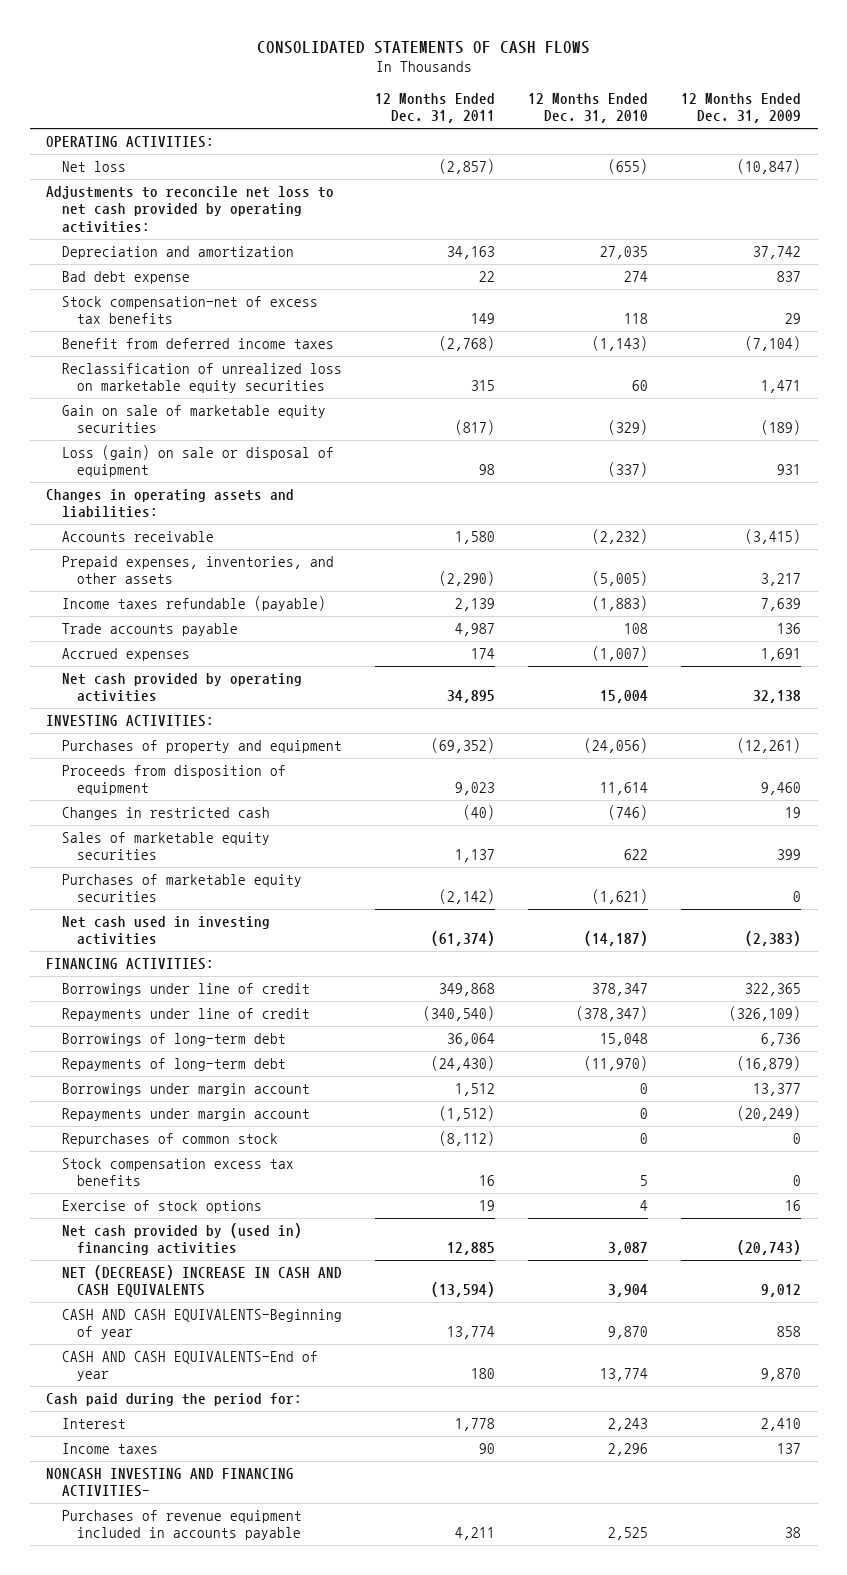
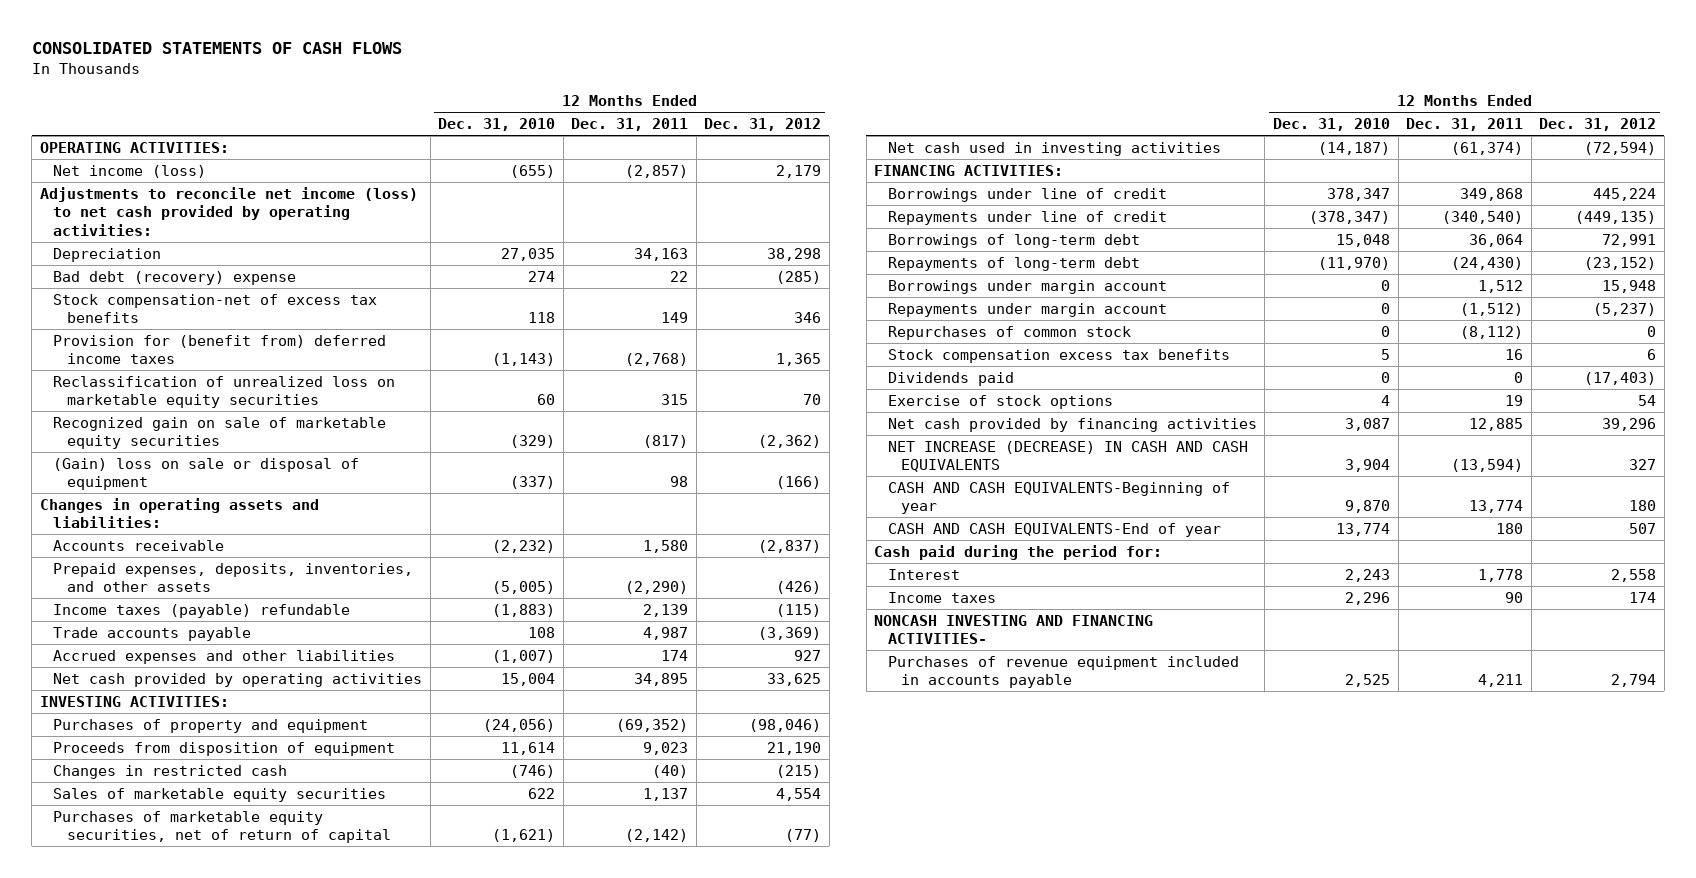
- | 12 Months Ended Dec. 31, 2011 | 12 Months Ended Dec. 31, 2010 | 12 Months Ended Dec. 31, 2009
+ | 12 Months Ended Dec. 31, 2010 | 12 Months Ended Dec. 31, 2011 | 12 Months Ended Dec. 31, 2012
- Net loss | (2,857) | (655) | (10,847)
- Adjustments to reconcile net loss to net cash provided by operating activities:
- Depreciation and amortization | 34,163 | 27,035 | 37,742
- Bad debt expense | 22 | 274 | 837
+ Net income (loss) | (655) | (2,857) | 2,179
+ Adjustments to reconcile net income (loss) to net cash provided by operating activities:
+ Depreciation | 27,035 | 34,163 | 38,298
+ Bad debt (recovery) expense | 274 | 22 | (285)
- Benefit from deferred income taxes | (2,768) | (1,143) | (7,104)
+ Provision for (benefit from) deferred income taxes | (1,143) | (2,768) | 1,365
- Gain on sale of marketable equity securities | (817) | (329) | (189)
- Loss (gain) on sale or disposal of equipment | 98 | (337) | 931
+ Recognized gain on sale of marketable equity securities | (329) | (817) | (2,362)
+ (Gain) loss on sale or disposal of equipment | (337) | 98 | (166)
- Prepaid expenses, inventories, and other assets | (2,290) | (5,005) | 3,217
- Income taxes refundable (payable) | 2,139 | (1,883) | 7,639
+ Prepaid expenses, deposits, inventories, and other assets | (5,005) | (2,290) | (426)
+ Income taxes (payable) refundable | (1,883) | 2,139 | (115)
- Accrued expenses | 174 | (1,007) | 1,691
+ Accrued expenses and other liabilities | (1,007) | 174 | 927
- Purchases of marketable equity securities | (2,142) | (1,621) | 0
+ Purchases of marketable equity securities, net of return of capital | (1,621) | (2,142) | (77)
+ Dividends paid | 0 | 0 | (17,403)
- Net cash provided by (used in) financing activities | 12,885 | 3,087 | (20,743)
- NET (DECREASE) INCREASE IN CASH AND CASH EQUIVALENTS | (13,594) | 3,904 | 9,012
+ Net cash provided by financing activities | 3,087 | 12,885 | 39,296
+ NET INCREASE (DECREASE) IN CASH AND CASH EQUIVALENTS | 3,904 | (13,594) | 327

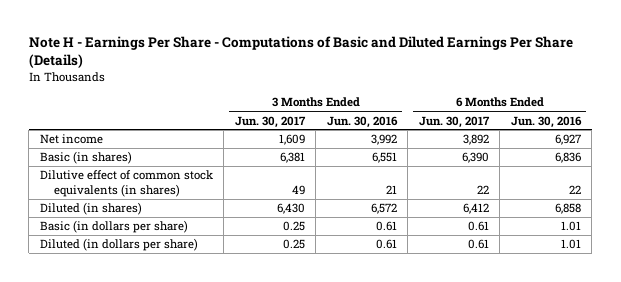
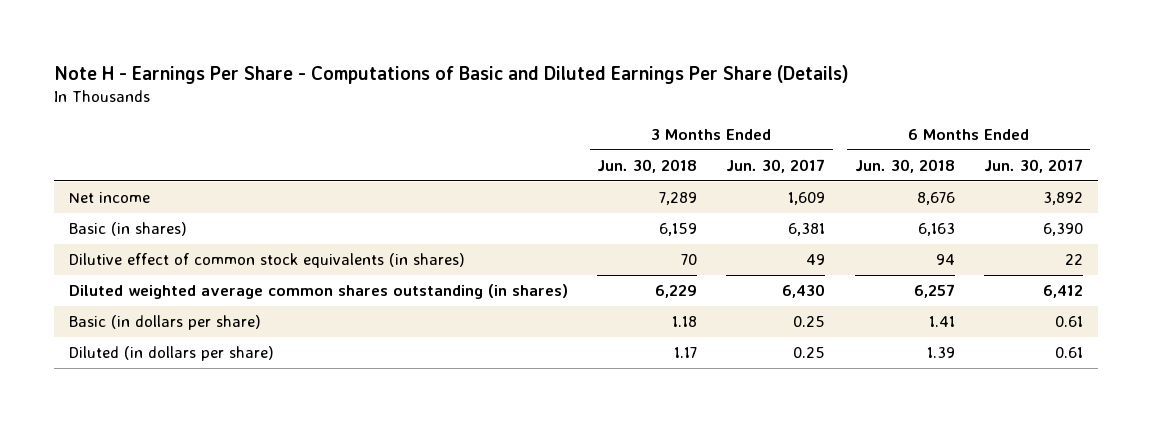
- | 3 Months Ended Jun. 30, 2017 | 3 Months Ended Jun. 30, 2016 | 6 Months Ended Jun. 30, 2017 | 6 Months Ended Jun. 30, 2016
+ | 3 Months Ended Jun. 30, 2018 | 3 Months Ended Jun. 30, 2017 | 6 Months Ended Jun. 30, 2018 | 6 Months Ended Jun. 30, 2017
- Diluted (in shares) | 6,430 | 6,572 | 6,412 | 6,858
+ Diluted weighted average common shares outstanding (in shares) | 6,229 | 6,430 | 6,257 | 6,412

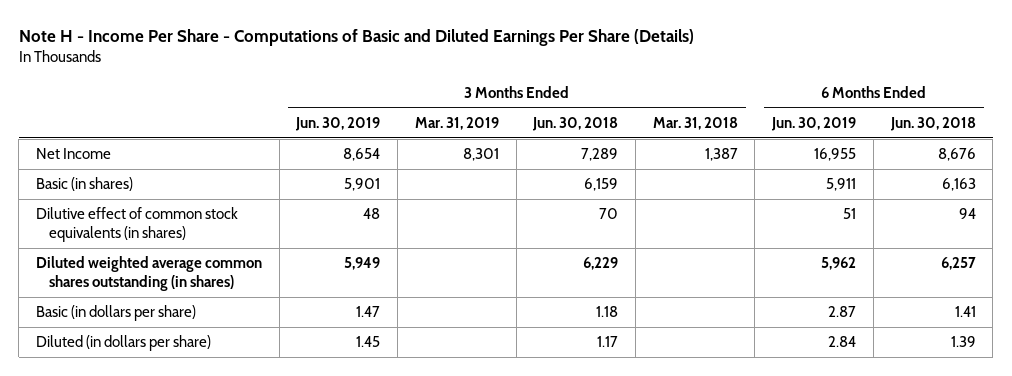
- Note H - Earnings Per Share - Computations of Basic and Diluted Earnings Per Share (Details)
+ Note H - Income Per Share - Computations of Basic and Diluted Earnings Per Share (Details)
- | 3 Months Ended Jun. 30, 2018 | 3 Months Ended Jun. 30, 2017 | 6 Months Ended Jun. 30, 2018 | 6 Months Ended Jun. 30, 2017
+ | 3 Months Ended Jun. 30, 2019 | 3 Months Ended Mar. 31, 2019 | 3 Months Ended Jun. 30, 2018 | 3 Months Ended Mar. 31, 2018 | 6 Months Ended Jun. 30, 2019 | 6 Months Ended Jun. 30, 2018
- Net income | 7,289 | 1,609 | 8,676 | 3,892
+ Net Income | 8,654 | 8,301 | 7,289 | 1,387 | 16,955 | 8,676

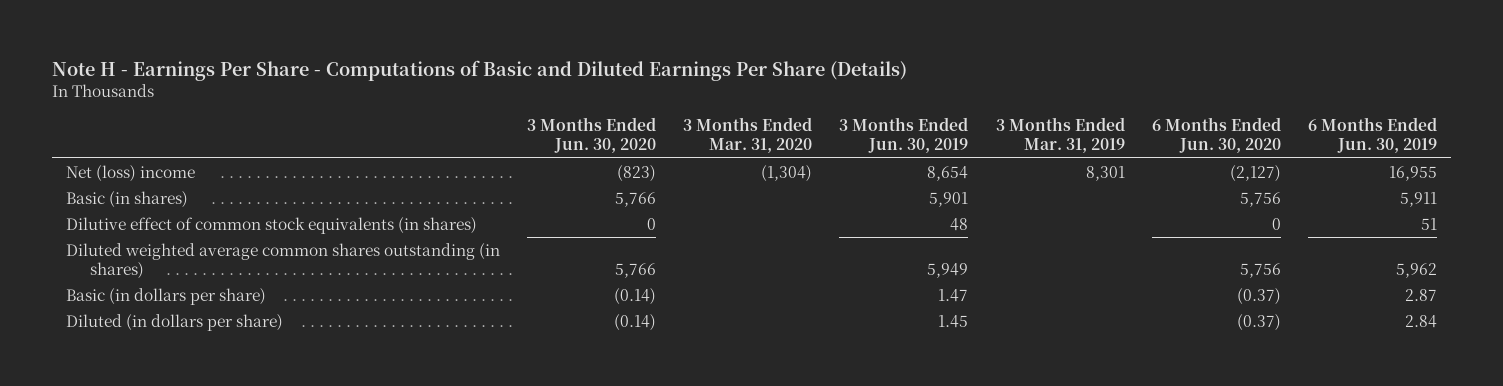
- Note H - Income Per Share - Computations of Basic and Diluted Earnings Per Share (Details)
+ Note H - Earnings Per Share - Computations of Basic and Diluted Earnings Per Share (Details)
- | 3 Months Ended Jun. 30, 2019 | 3 Months Ended Mar. 31, 2019 | 3 Months Ended Jun. 30, 2018 | 3 Months Ended Mar. 31, 2018 | 6 Months Ended Jun. 30, 2019 | 6 Months Ended Jun. 30, 2018
+ | 3 Months Ended Jun. 30, 2020 | 3 Months Ended Mar. 31, 2020 | 3 Months Ended Jun. 30, 2019 | 3 Months Ended Mar. 31, 2019 | 6 Months Ended Jun. 30, 2020 | 6 Months Ended Jun. 30, 2019
- Net Income | 8,654 | 8,301 | 7,289 | 1,387 | 16,955 | 8,676
+ Net (loss) income | (823) | (1,304) | 8,654 | 8,301 | (2,127) | 16,955

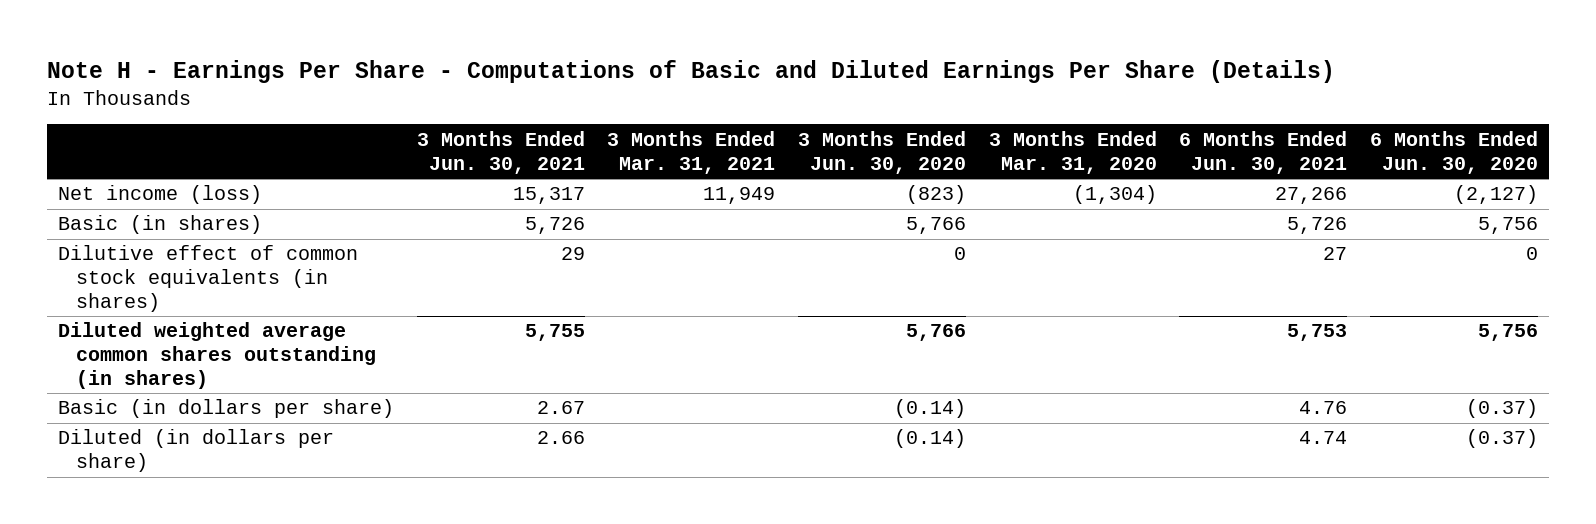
- | 3 Months Ended Jun. 30, 2020 | 3 Months Ended Mar. 31, 2020 | 3 Months Ended Jun. 30, 2019 | 3 Months Ended Mar. 31, 2019 | 6 Months Ended Jun. 30, 2020 | 6 Months Ended Jun. 30, 2019
+ | 3 Months Ended Jun. 30, 2021 | 3 Months Ended Mar. 31, 2021 | 3 Months Ended Jun. 30, 2020 | 3 Months Ended Mar. 31, 2020 | 6 Months Ended Jun. 30, 2021 | 6 Months Ended Jun. 30, 2020
- Net (loss) income | (823) | (1,304) | 8,654 | 8,301 | (2,127) | 16,955
+ Net income (loss) | 15,317 | 11,949 | (823) | (1,304) | 27,266 | (2,127)

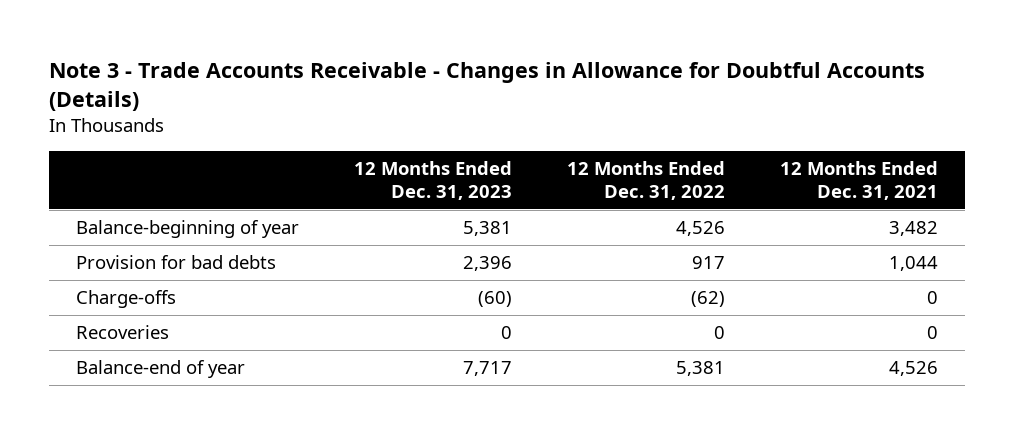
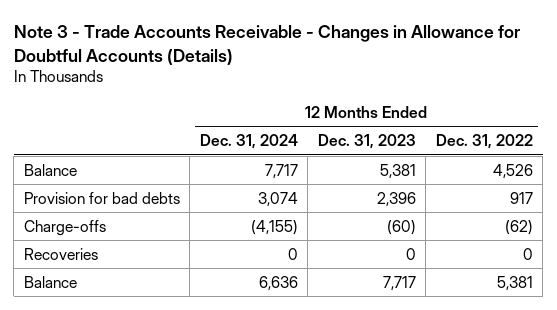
- | 12 Months Ended Dec. 31, 2023 | 12 Months Ended Dec. 31, 2022 | 12 Months Ended Dec. 31, 2021
+ | 12 Months Ended Dec. 31, 2024 | 12 Months Ended Dec. 31, 2023 | 12 Months Ended Dec. 31, 2022
- Balance-beginning of year | 5,381 | 4,526 | 3,482
+ Balance | 7,717 | 5,381 | 4,526
- Balance-end of year | 7,717 | 5,381 | 4,526
+ Balance | 6,636 | 7,717 | 5,381

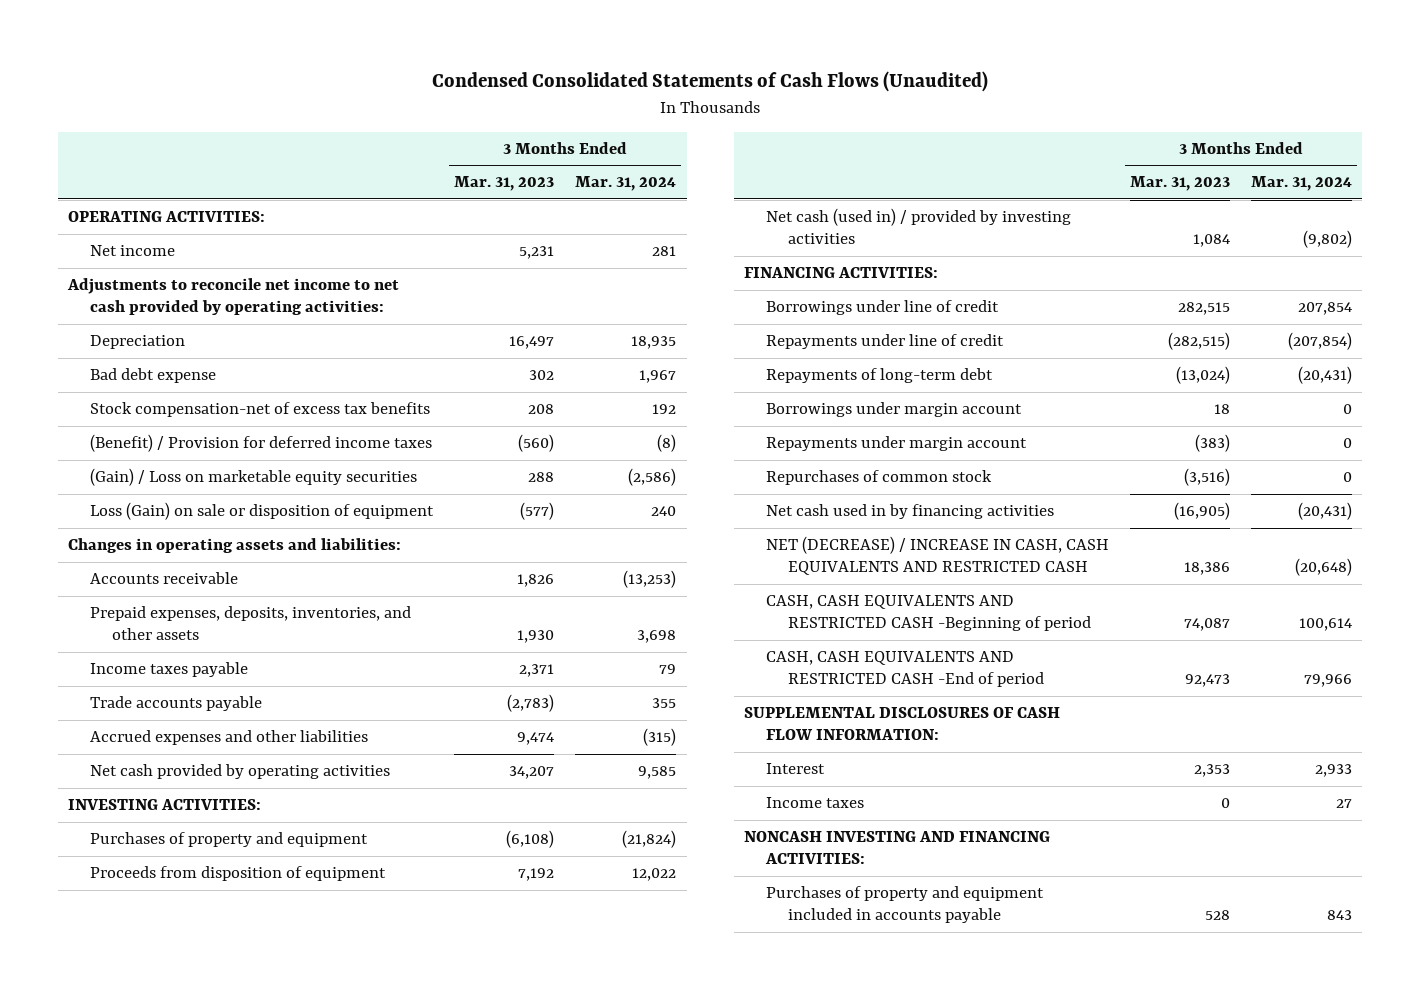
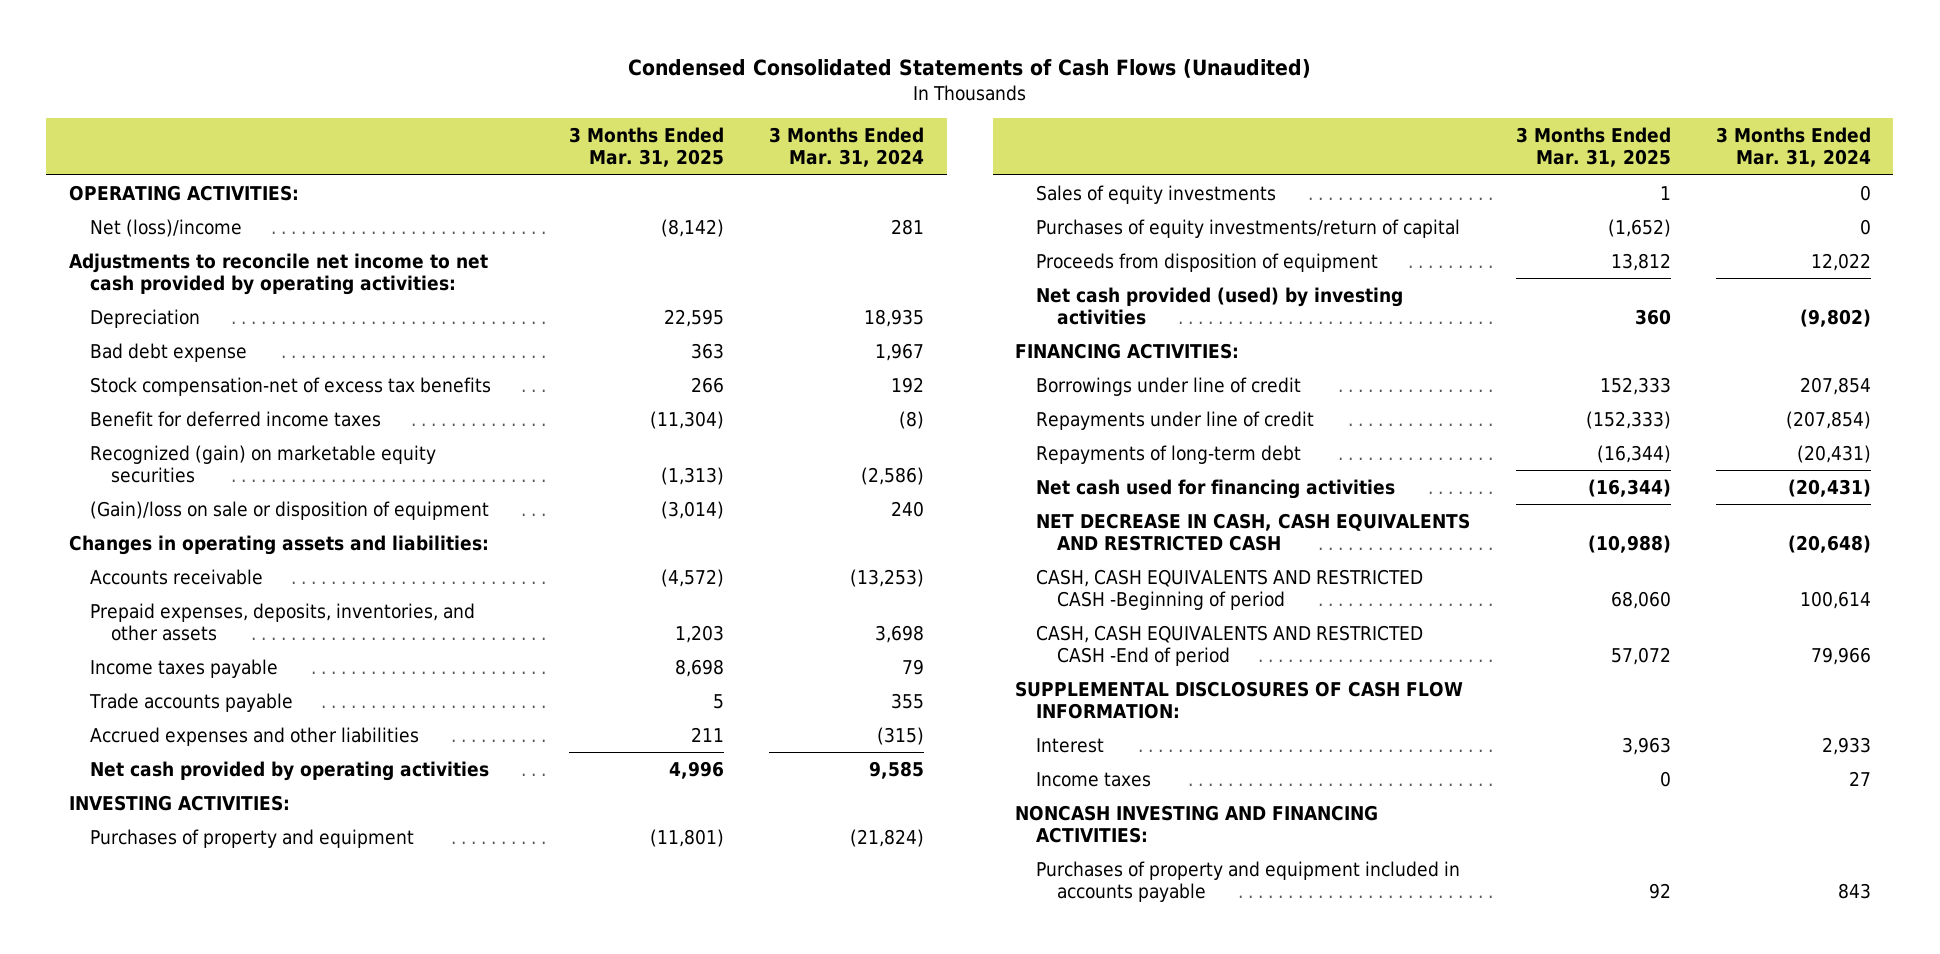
- | 3 Months Ended Mar. 31, 2023 | 3 Months Ended Mar. 31, 2024
+ | 3 Months Ended Mar. 31, 2025 | 3 Months Ended Mar. 31, 2024
- Net income | 5,231 | 281
+ Net (loss)/income | (8,142) | 281
- (Benefit) / Provision for deferred income taxes | (560) | (8)
- (Gain) / Loss on marketable equity securities | 288 | (2,586)
- Loss (Gain) on sale or disposition of equipment | (577) | 240
+ Benefit for deferred income taxes | (11,304) | (8)
+ Recognized (gain) on marketable equity securities | (1,313) | (2,586)
+ (Gain)/loss on sale or disposition of equipment | (3,014) | 240
+ Sales of equity investments | 1 | 0
+ Purchases of equity investments/return of capital | (1,652) | 0
- Net cash (used in) / provided by investing activities | 1,084 | (9,802)
+ Net cash provided (used) by investing activities | 360 | (9,802)
- Borrowings under margin account | 18 | 0
- Repayments under margin account | (383) | 0
- Repurchases of common stock | (3,516) | 0
- Net cash used in by financing activities | (16,905) | (20,431)
- NET (DECREASE) / INCREASE IN CASH, CASH EQUIVALENTS AND RESTRICTED CASH | 18,386 | (20,648)
+ Net cash used for financing activities | (16,344) | (20,431)
+ NET DECREASE IN CASH, CASH EQUIVALENTS AND RESTRICTED CASH | (10,988) | (20,648)

